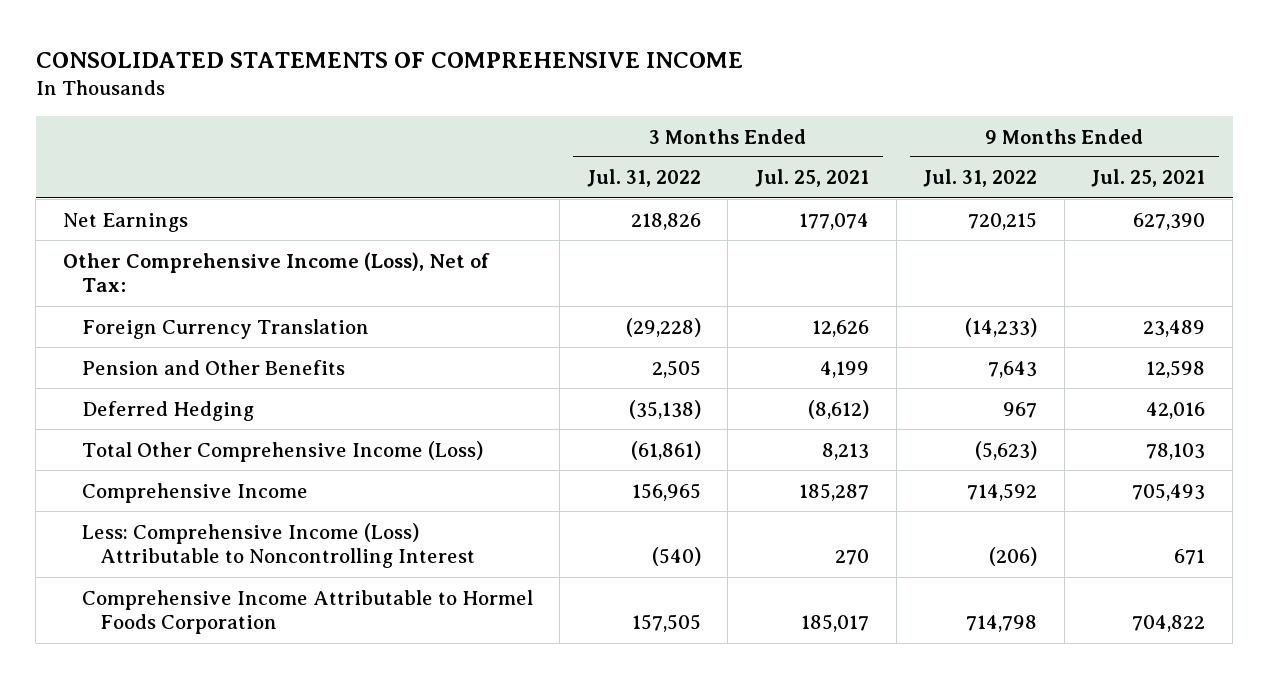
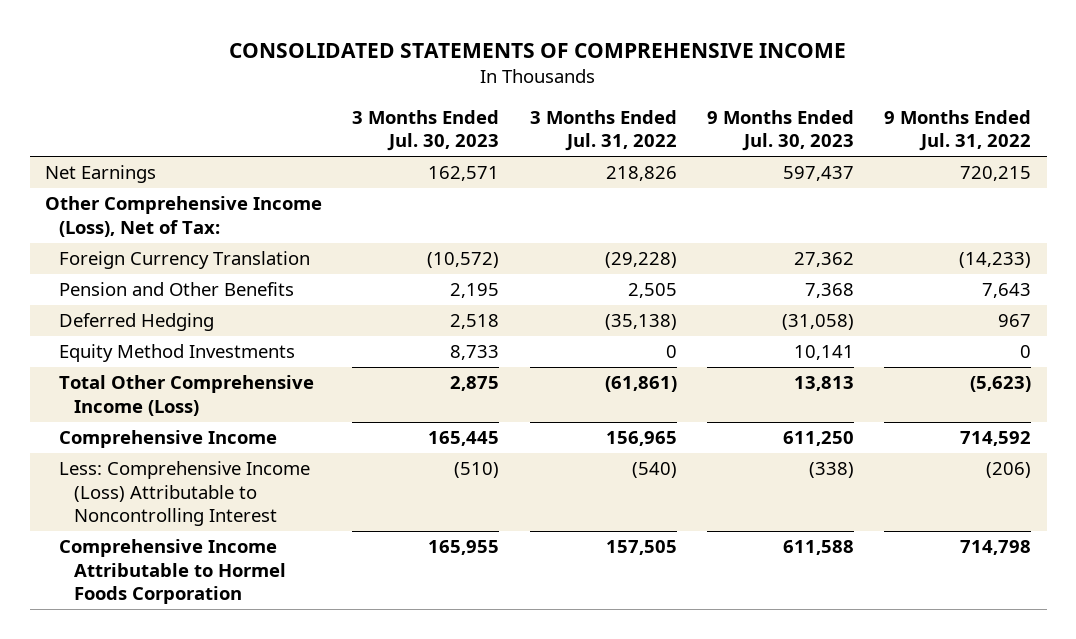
- | 3 Months Ended Jul. 31, 2022 | 3 Months Ended Jul. 25, 2021 | 9 Months Ended Jul. 31, 2022 | 9 Months Ended Jul. 25, 2021
+ | 3 Months Ended Jul. 30, 2023 | 3 Months Ended Jul. 31, 2022 | 9 Months Ended Jul. 30, 2023 | 9 Months Ended Jul. 31, 2022
+ Equity Method Investments | 8,733 | 0 | 10,141 | 0

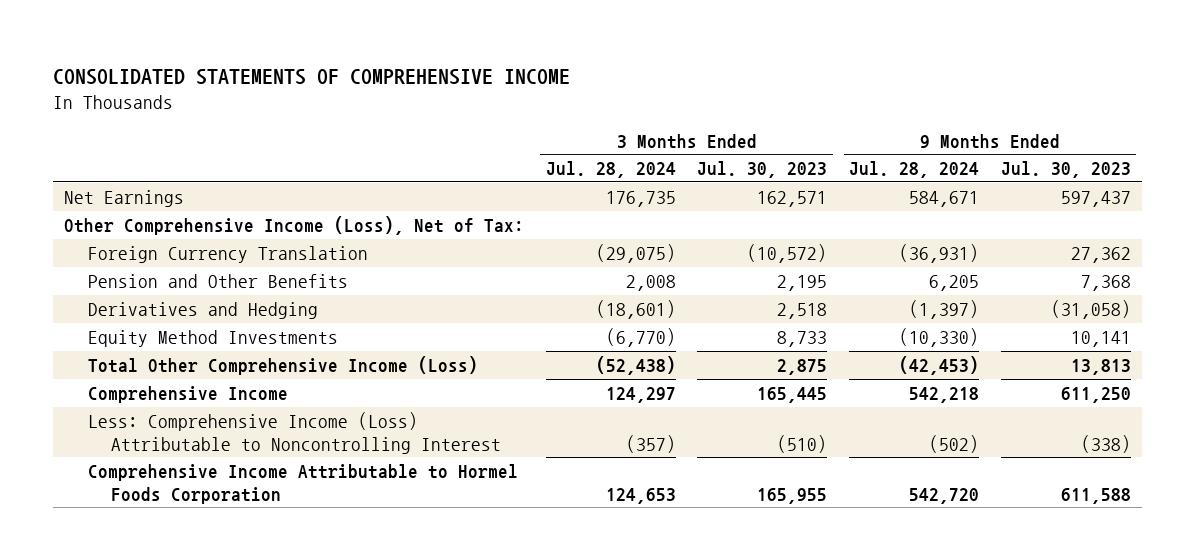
- | 3 Months Ended Jul. 30, 2023 | 3 Months Ended Jul. 31, 2022 | 9 Months Ended Jul. 30, 2023 | 9 Months Ended Jul. 31, 2022
+ | 3 Months Ended Jul. 28, 2024 | 3 Months Ended Jul. 30, 2023 | 9 Months Ended Jul. 28, 2024 | 9 Months Ended Jul. 30, 2023
- Deferred Hedging | 2,518 | (35,138) | (31,058) | 967
+ Derivatives and Hedging | (18,601) | 2,518 | (1,397) | (31,058)

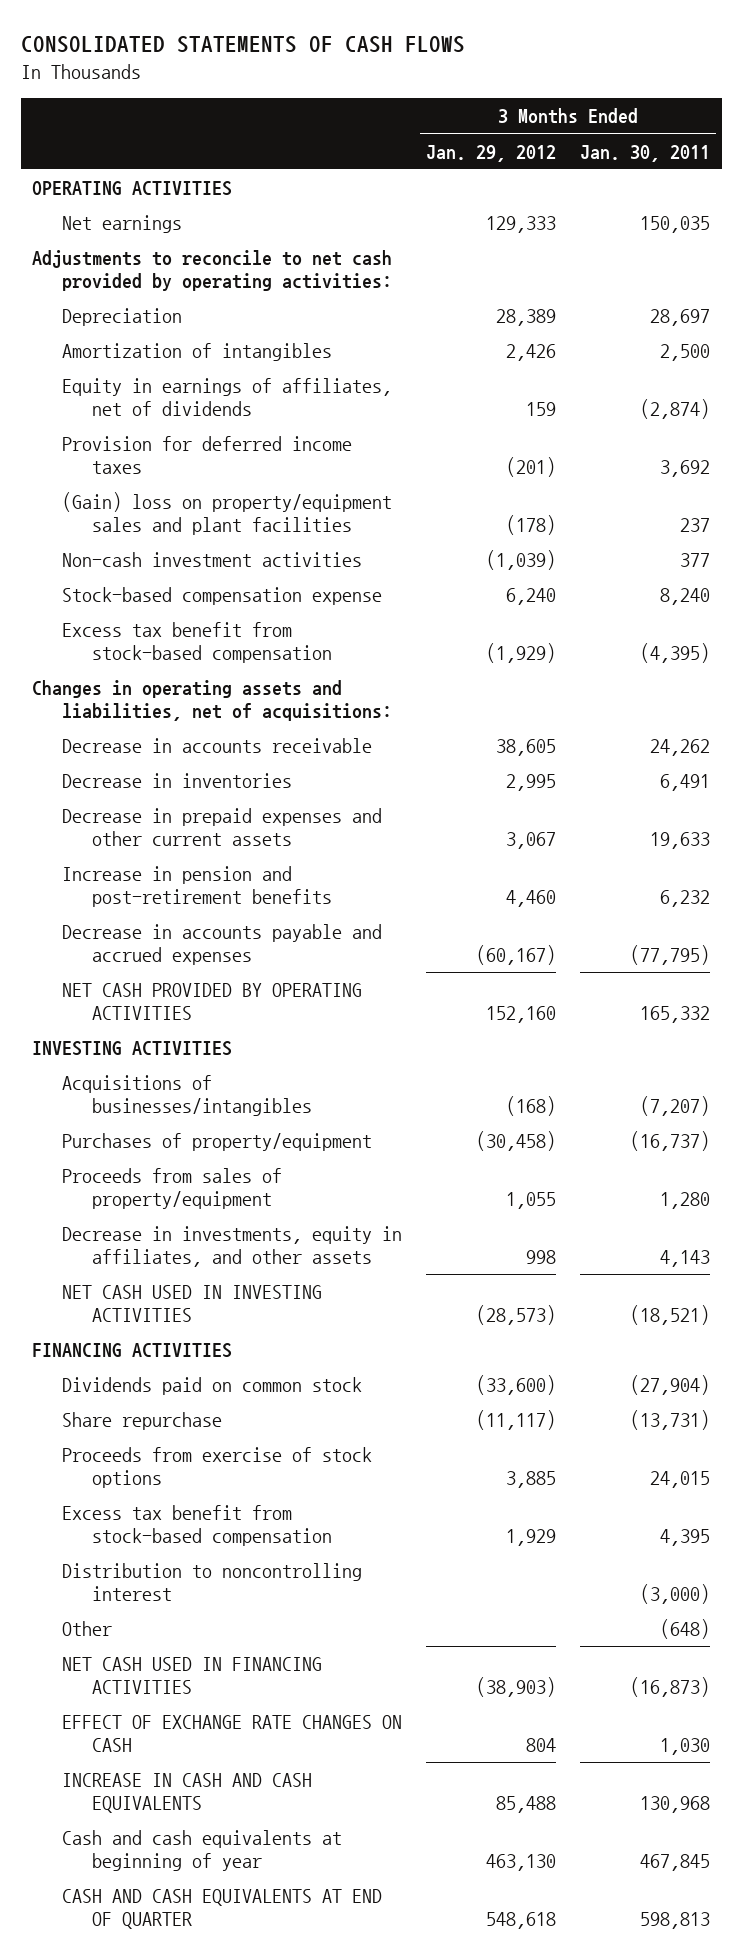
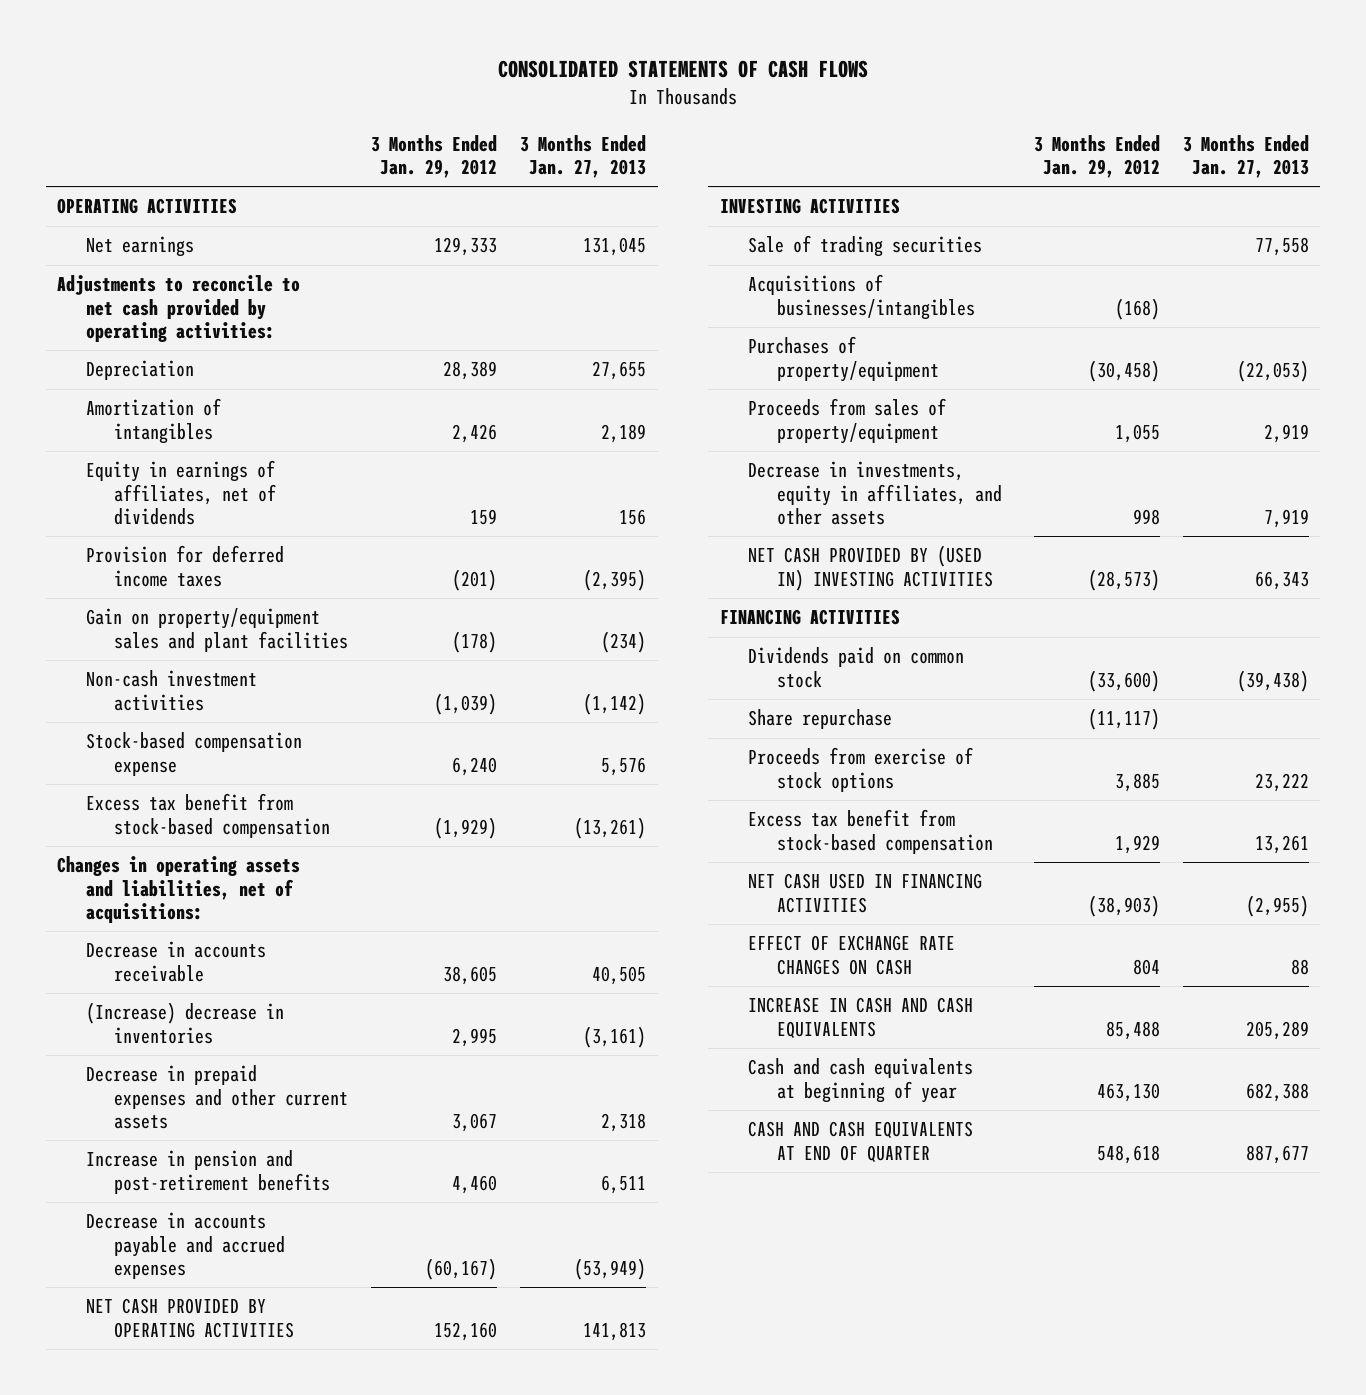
- | 3 Months Ended Jan. 29, 2012 | 3 Months Ended Jan. 30, 2011
+ | 3 Months Ended Jan. 29, 2012 | 3 Months Ended Jan. 27, 2013
- (Gain) loss on property/equipment sales and plant facilities | (178) | 237
+ Gain on property/equipment sales and plant facilities | (178) | (234)
- Decrease in inventories | 2,995 | 6,491
+ (Increase) decrease in inventories | 2,995 | (3,161)
+ Sale of trading securities | | 77,558
- NET CASH USED IN INVESTING ACTIVITIES | (28,573) | (18,521)
+ NET CASH PROVIDED BY (USED IN) INVESTING ACTIVITIES | (28,573) | 66,343
- Distribution to noncontrolling interest | | (3,000)
- Other | | (648)

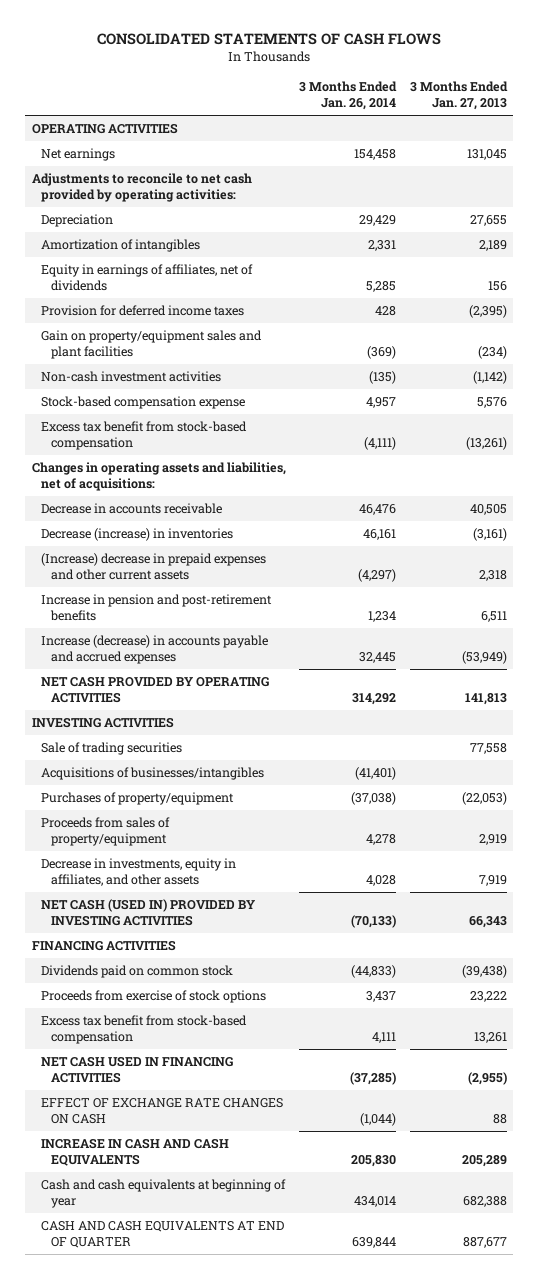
- | 3 Months Ended Jan. 29, 2012 | 3 Months Ended Jan. 27, 2013
+ | 3 Months Ended Jan. 26, 2014 | 3 Months Ended Jan. 27, 2013
- (Increase) decrease in inventories | 2,995 | (3,161)
- Decrease in prepaid expenses and other current assets | 3,067 | 2,318
+ Decrease (increase) in inventories | 46,161 | (3,161)
+ (Increase) decrease in prepaid expenses and other current assets | (4,297) | 2,318
- Decrease in accounts payable and accrued expenses | (60,167) | (53,949)
+ Increase (decrease) in accounts payable and accrued expenses | 32,445 | (53,949)
- NET CASH PROVIDED BY (USED IN) INVESTING ACTIVITIES | (28,573) | 66,343
+ NET CASH (USED IN) PROVIDED BY INVESTING ACTIVITIES | (70,133) | 66,343
- Share repurchase | (11,117) |

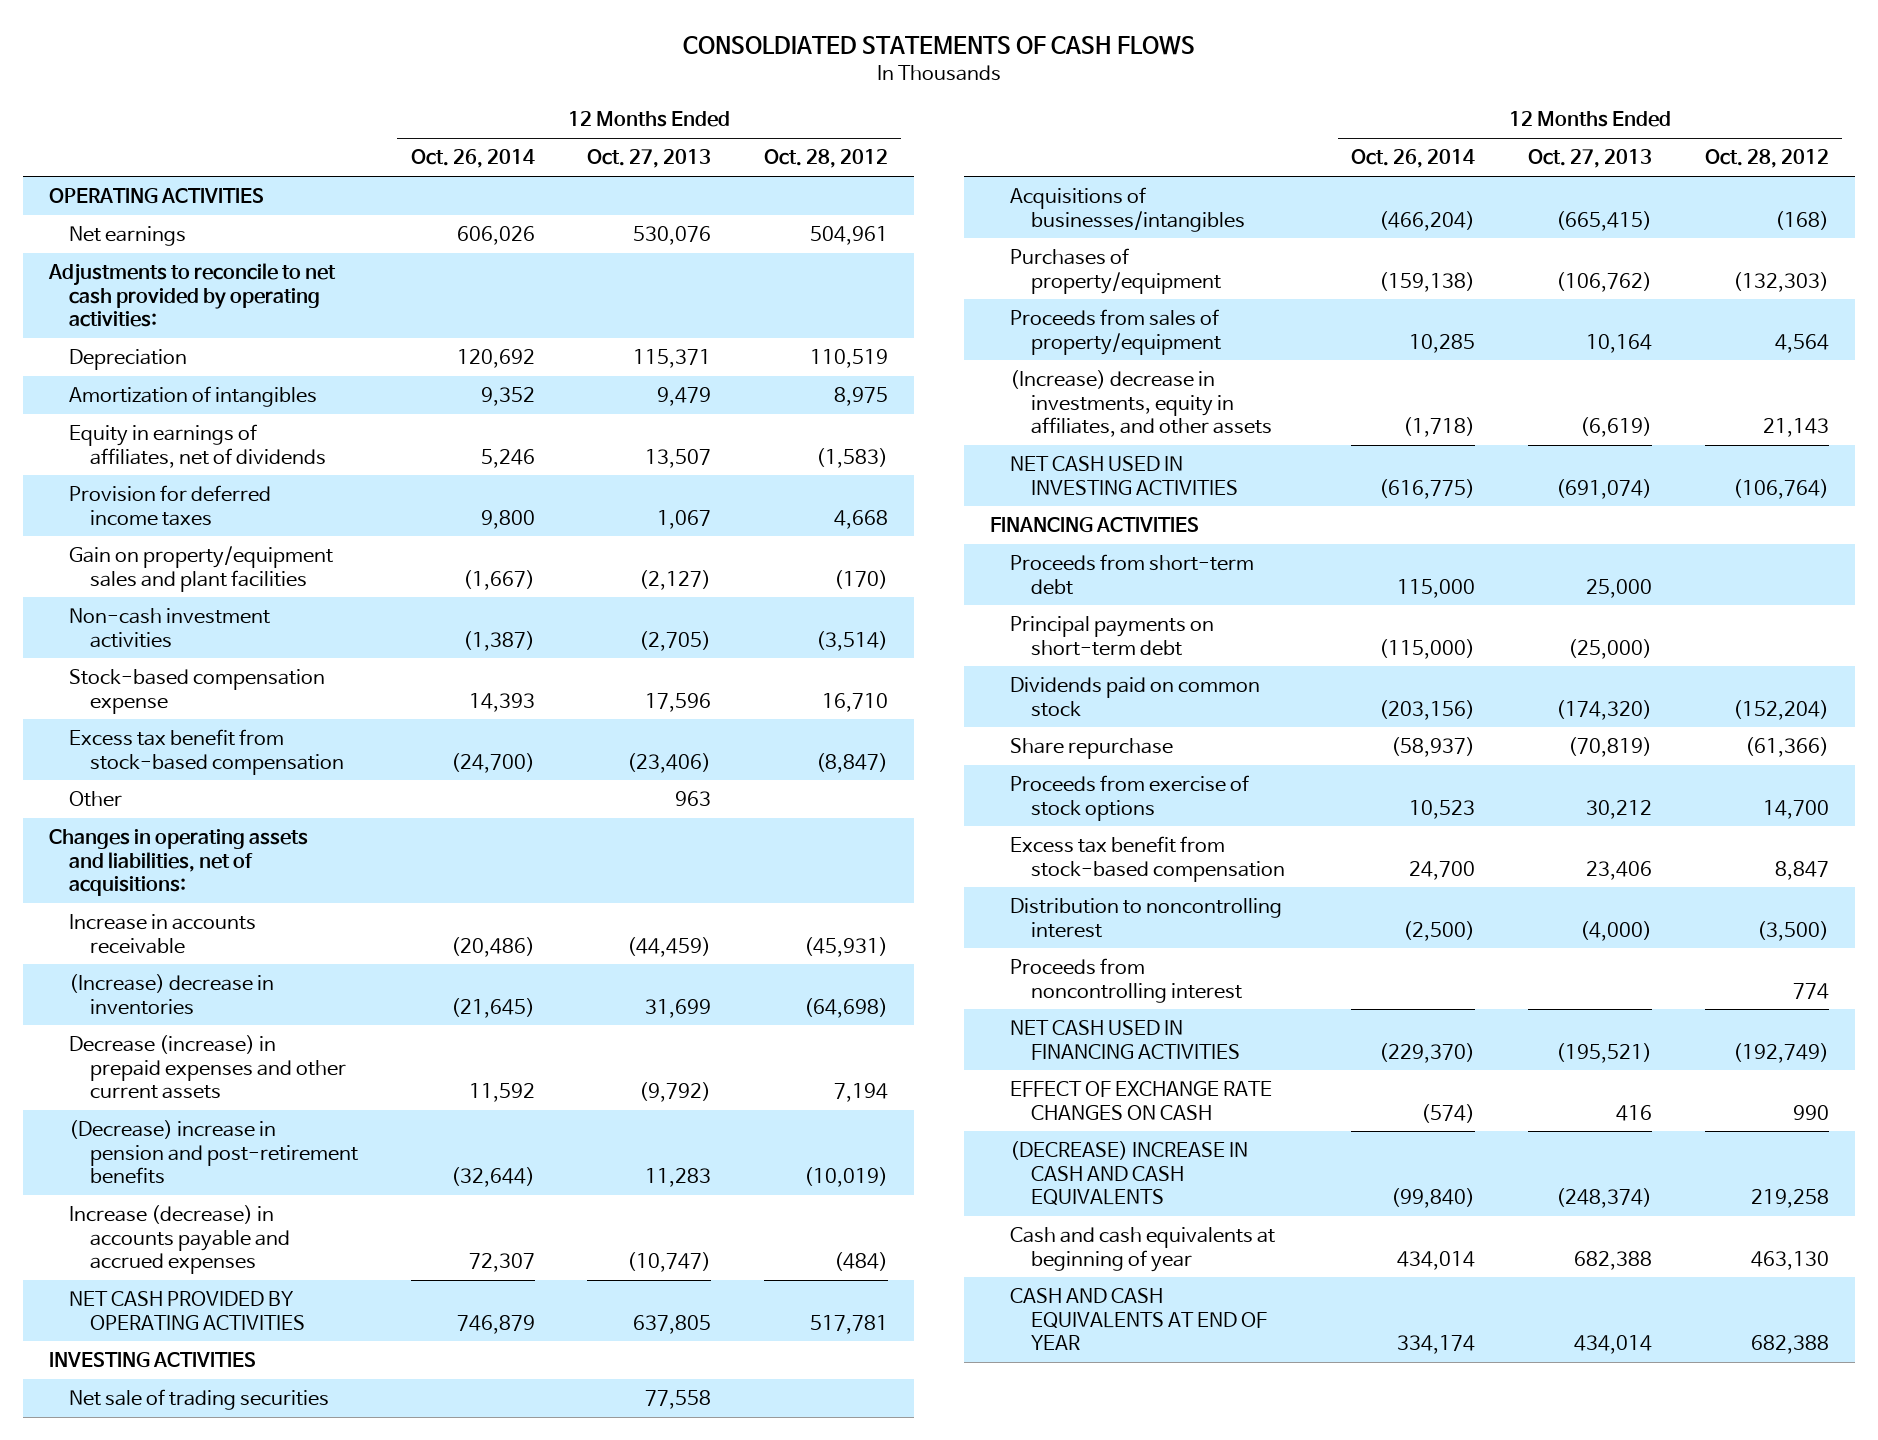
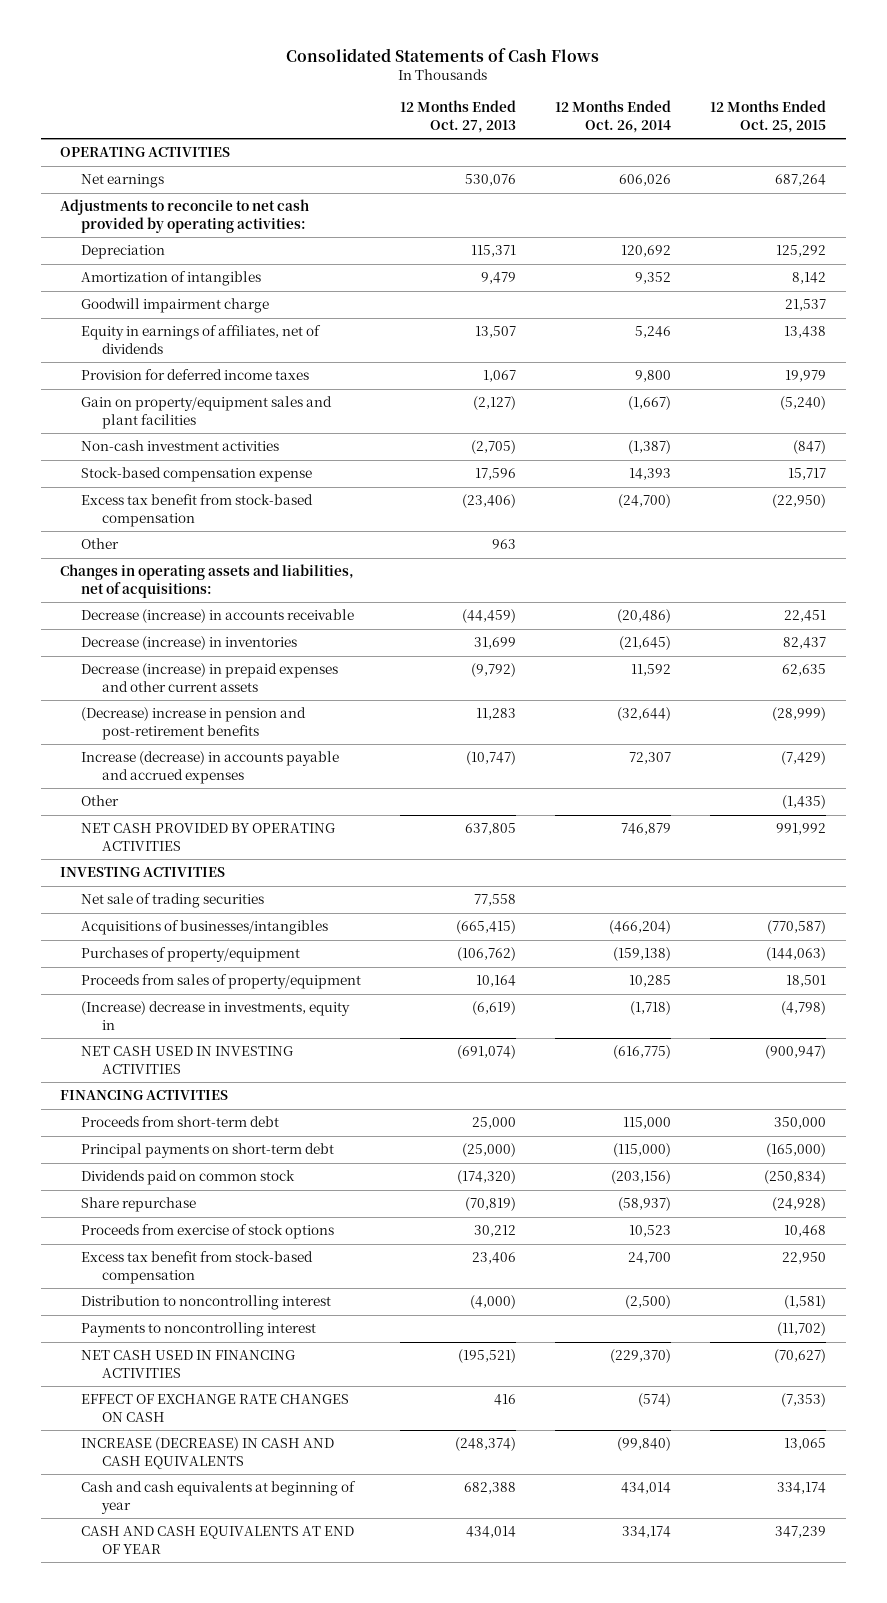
- CONSOLDIATED STATEMENTS OF CASH FLOWS
+ Consolidated Statements of Cash Flows
- | 12 Months Ended Oct. 26, 2014 | 12 Months Ended Oct. 27, 2013 | 12 Months Ended Oct. 28, 2012
+ | 12 Months Ended Oct. 27, 2013 | 12 Months Ended Oct. 26, 2014 | 12 Months Ended Oct. 25, 2015
+ Goodwill impairment charge | | | 21,537
- Increase in accounts receivable | (20,486) | (44,459) | (45,931)
- (Increase) decrease in inventories | (21,645) | 31,699 | (64,698)
+ Decrease (increase) in accounts receivable | (44,459) | (20,486) | 22,451
+ Decrease (increase) in inventories | 31,699 | (21,645) | 82,437
+ Other | | | (1,435)
- (Increase) decrease in investments, equity in affiliates, and other assets | (1,718) | (6,619) | 21,143
+ (Increase) decrease in investments, equity in | (6,619) | (1,718) | (4,798)
- Proceeds from noncontrolling interest | | | 774
+ Payments to noncontrolling interest | | | (11,702)
- (DECREASE) INCREASE IN CASH AND CASH EQUIVALENTS | (99,840) | (248,374) | 219,258
+ INCREASE (DECREASE) IN CASH AND CASH EQUIVALENTS | (248,374) | (99,840) | 13,065

